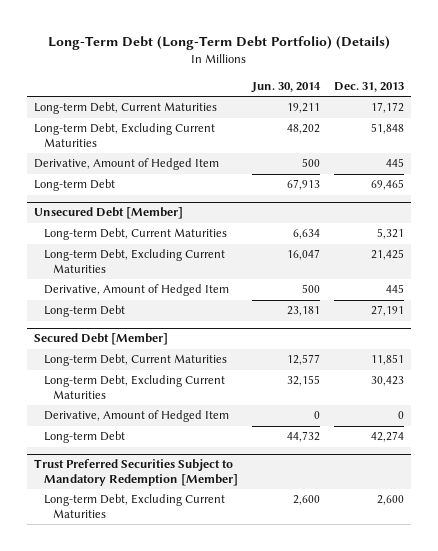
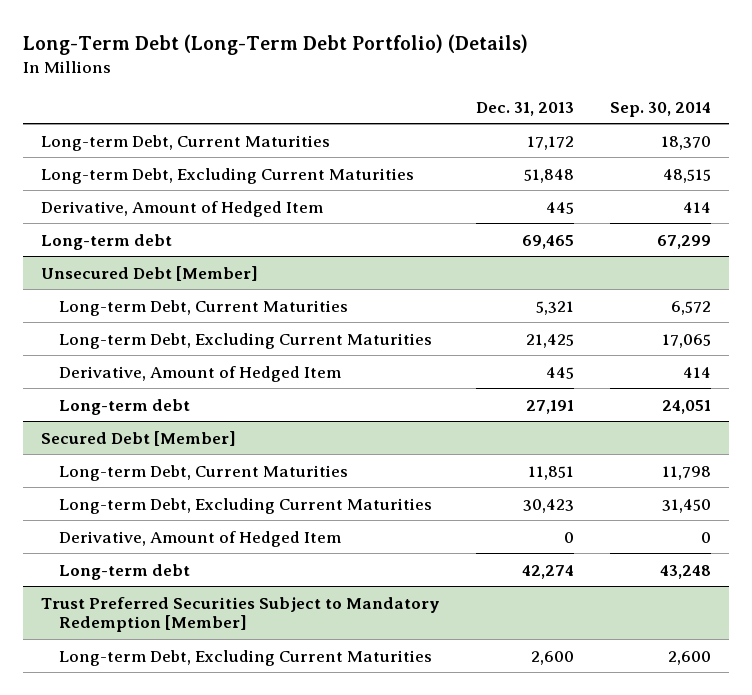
- | Jun. 30, 2014 | Dec. 31, 2013
+ | Dec. 31, 2013 | Sep. 30, 2014
- Long-term Debt | 67,913 | 69,465
+ Long-term debt | 69,465 | 67,299
@ Unsecured Debt [Member]
- Long-term Debt | 23,181 | 27,191
+ Long-term debt | 27,191 | 24,051
@ Secured Debt [Member]
- Long-term Debt | 44,732 | 42,274
+ Long-term debt | 42,274 | 43,248

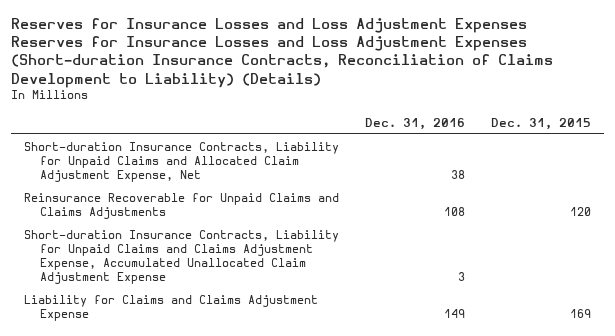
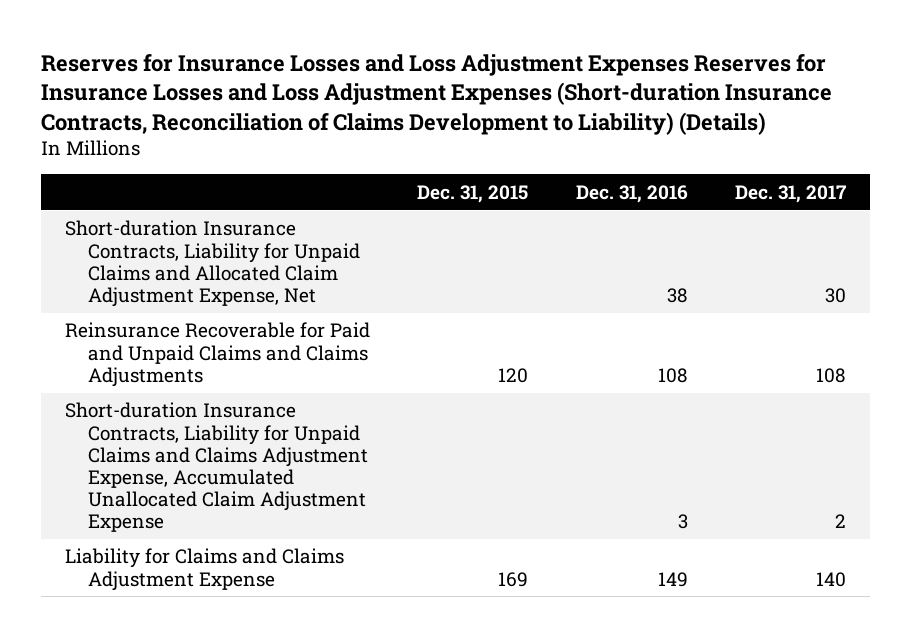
- | Dec. 31, 2016 | Dec. 31, 2015
+ | Dec. 31, 2015 | Dec. 31, 2016 | Dec. 31, 2017
- Reinsurance Recoverable for Unpaid Claims and Claims Adjustments | 108 | 120
+ Reinsurance Recoverable for Paid and Unpaid Claims and Claims Adjustments | 120 | 108 | 108

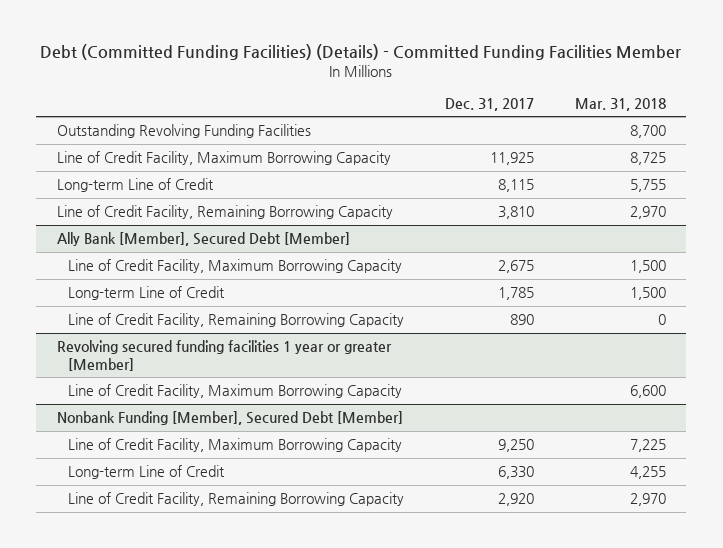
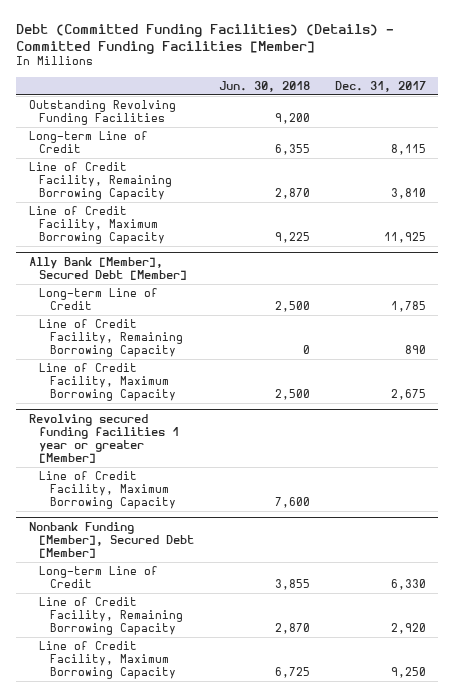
- Debt (Committed Funding Facilities) (Details) - Committed Funding Facilities Member
+ Debt (Committed Funding Facilities) (Details) - Committed Funding Facilities [Member]
- | Dec. 31, 2017 | Mar. 31, 2018
+ | Jun. 30, 2018 | Dec. 31, 2017
moved down: Line of Credit Facility, Maximum Borrowing Capacity | 9,225 | 11,925
@ Ally Bank [Member], Secured Debt [Member]
moved down: Line of Credit Facility, Maximum Borrowing Capacity | 2,500 | 2,675
@ Nonbank Funding [Member], Secured Debt [Member]
moved down: Line of Credit Facility, Maximum Borrowing Capacity | 6,725 | 9,250

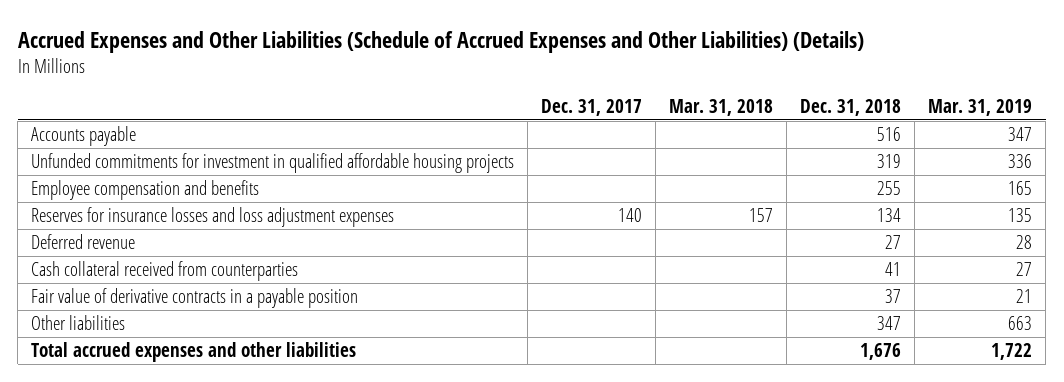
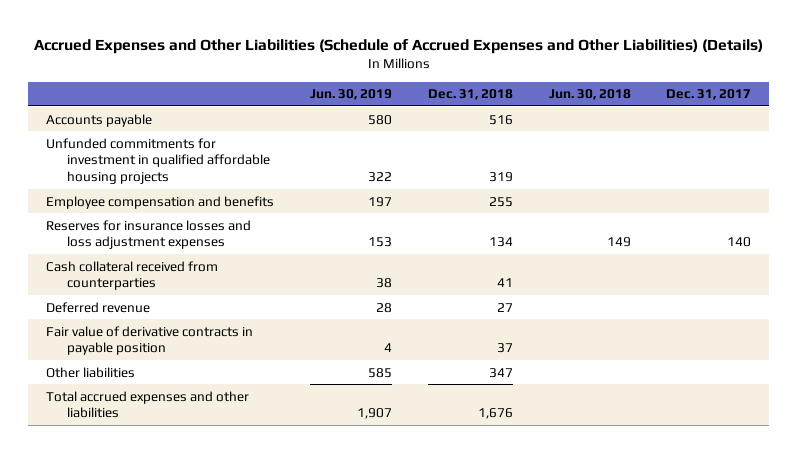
- | Dec. 31, 2017 | Mar. 31, 2018 | Dec. 31, 2018 | Mar. 31, 2019
+ | Jun. 30, 2019 | Dec. 31, 2018 | Jun. 30, 2018 | Dec. 31, 2017
- Fair value of derivative contracts in a payable position | | | 37 | 21
moved down: Deferred revenue | 28 | 27 | |
+ Fair value of derivative contracts in payable position | 4 | 37 | |

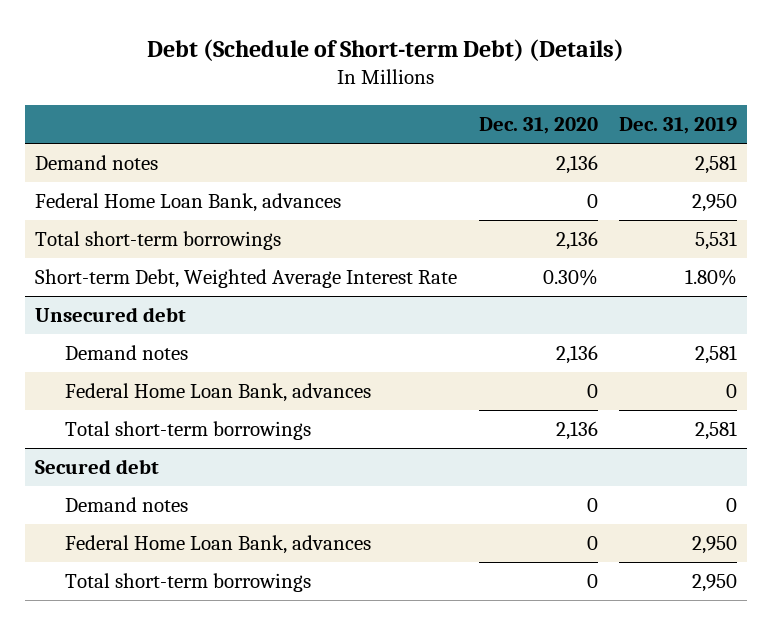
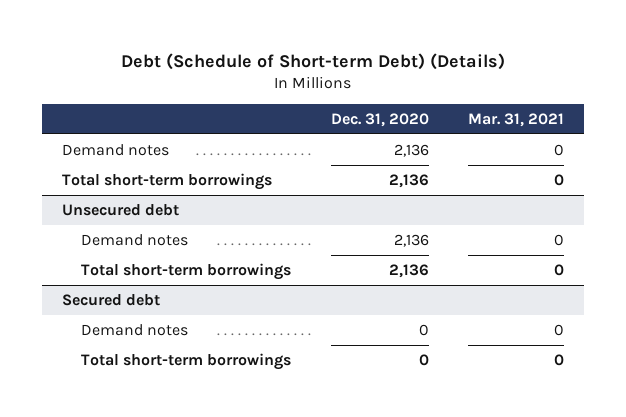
- | Dec. 31, 2020 | Dec. 31, 2019
+ | Dec. 31, 2020 | Mar. 31, 2021
- Federal Home Loan Bank, advances | 0 | 2,950
- Short-term Debt, Weighted Average Interest Rate | 0.30% | 1.80%
@ Unsecured debt
- Federal Home Loan Bank, advances | 0 | 0
@ Secured debt
- Federal Home Loan Bank, advances | 0 | 2,950

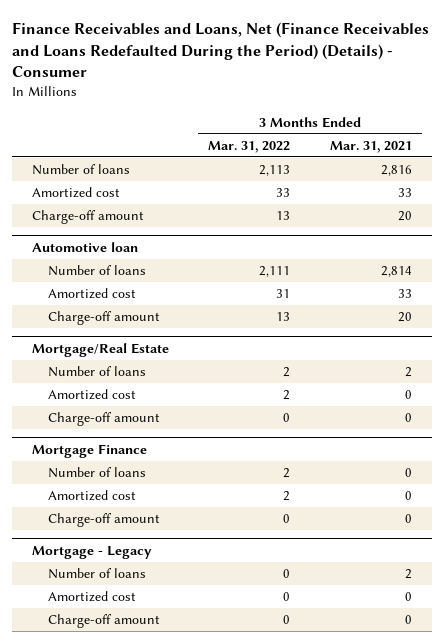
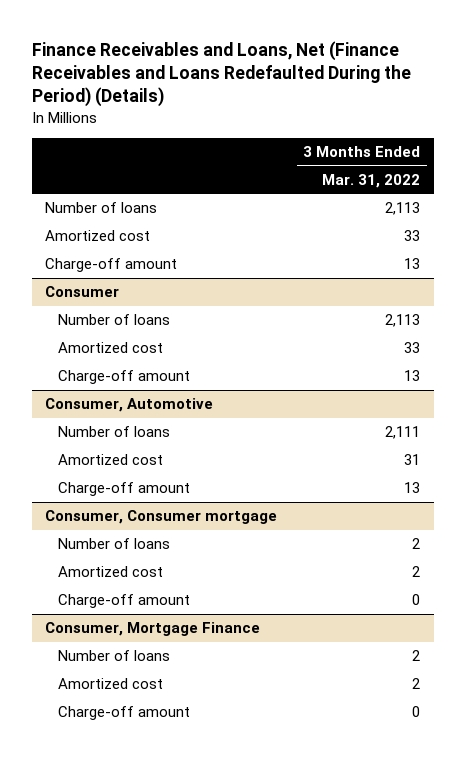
- Finance Receivables and Loans, Net (Finance Receivables and Loans Redefaulted During the Period) (Details) - Consumer
+ Finance Receivables and Loans, Net (Finance Receivables and Loans Redefaulted During the Period) (Details)
- | 3 Months Ended Mar. 31, 2022 | 3 Months Ended Mar. 31, 2021
+ | 3 Months Ended Mar. 31, 2022
- Automotive loan
+ Consumer
+ Number of loans | 2,113
+ Amortized cost | 33
+ Charge-off amount | 13
+ Consumer, Automotive
- Mortgage/Real Estate
+ Consumer, Consumer mortgage
- Mortgage Finance
+ Consumer, Mortgage Finance
- Mortgage - Legacy
- Number of loans | 0 | 2
- Amortized cost | 0 | 0
- Charge-off amount | 0 | 0

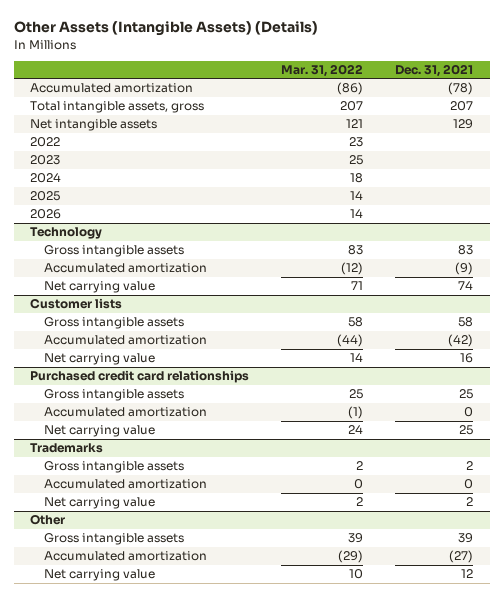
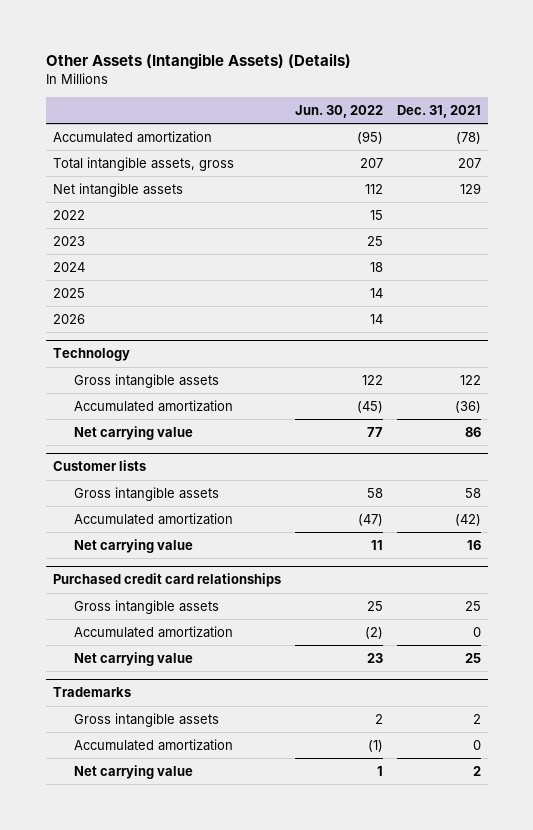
- | Mar. 31, 2022 | Dec. 31, 2021
+ | Jun. 30, 2022 | Dec. 31, 2021
@ Technology
- Gross intangible assets | 83 | 83
- Accumulated amortization | (12) | (9)
- Net carrying value | 71 | 74
+ Gross intangible assets | 122 | 122
+ Accumulated amortization | (45) | (36)
+ Net carrying value | 77 | 86
- Other
- Gross intangible assets | 39 | 39
- Accumulated amortization | (29) | (27)
- Net carrying value | 10 | 12

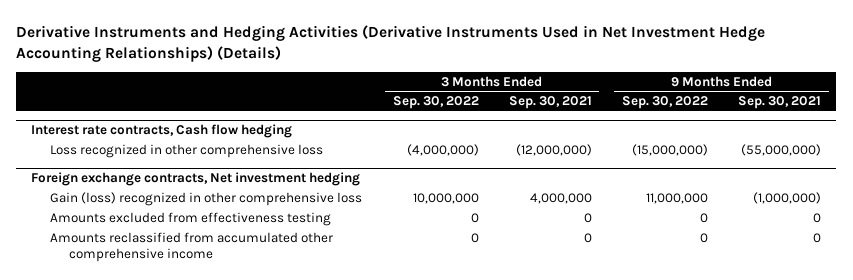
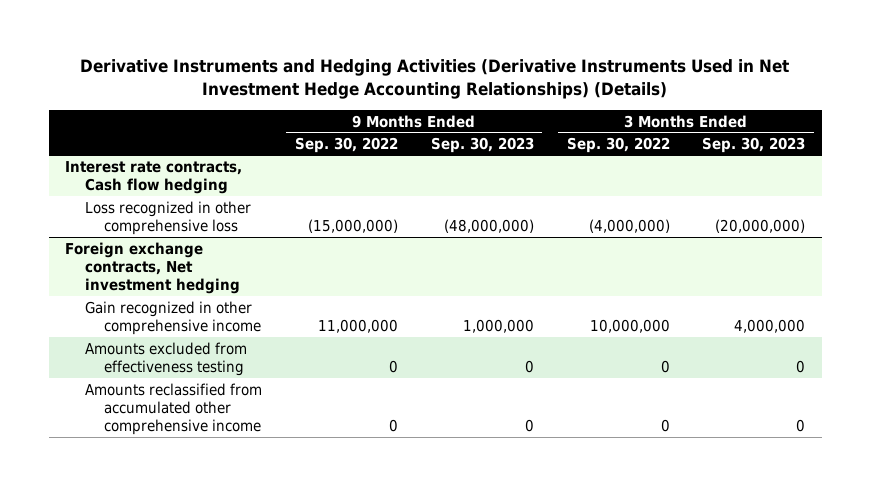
- | 3 Months Ended Sep. 30, 2022 | 3 Months Ended Sep. 30, 2021 | 9 Months Ended Sep. 30, 2022 | 9 Months Ended Sep. 30, 2021
+ | 9 Months Ended Sep. 30, 2022 | 9 Months Ended Sep. 30, 2023 | 3 Months Ended Sep. 30, 2022 | 3 Months Ended Sep. 30, 2023
@ Foreign exchange contracts, Net investment hedging
- Gain (loss) recognized in other comprehensive loss | 10,000,000 | 4,000,000 | 11,000,000 | (1,000,000)
+ Gain recognized in other comprehensive income | 11,000,000 | 1,000,000 | 10,000,000 | 4,000,000

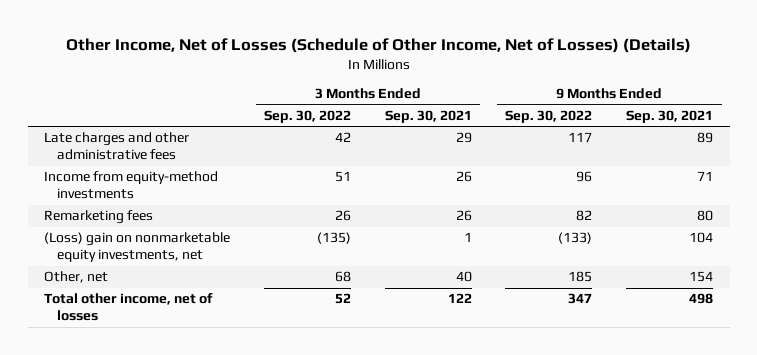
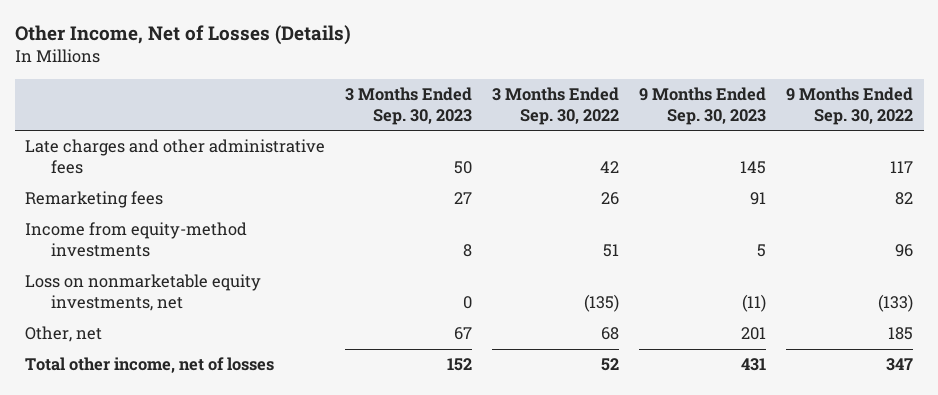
- Other Income, Net of Losses (Schedule of Other Income, Net of Losses) (Details)
+ Other Income, Net of Losses (Details)
- | 3 Months Ended Sep. 30, 2022 | 3 Months Ended Sep. 30, 2021 | 9 Months Ended Sep. 30, 2022 | 9 Months Ended Sep. 30, 2021
+ | 3 Months Ended Sep. 30, 2023 | 3 Months Ended Sep. 30, 2022 | 9 Months Ended Sep. 30, 2023 | 9 Months Ended Sep. 30, 2022
- (Loss) gain on nonmarketable equity investments, net | (135) | 1 | (133) | 104
moved down: Income from equity-method investments | 8 | 51 | 5 | 96
+ Loss on nonmarketable equity investments, net | 0 | (135) | (11) | (133)

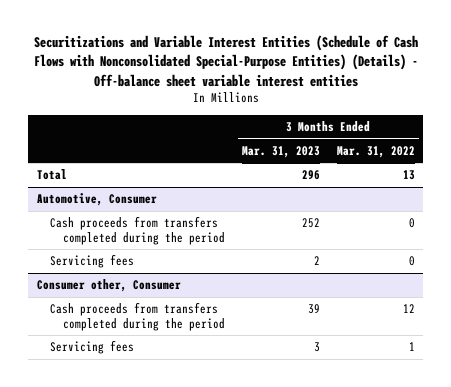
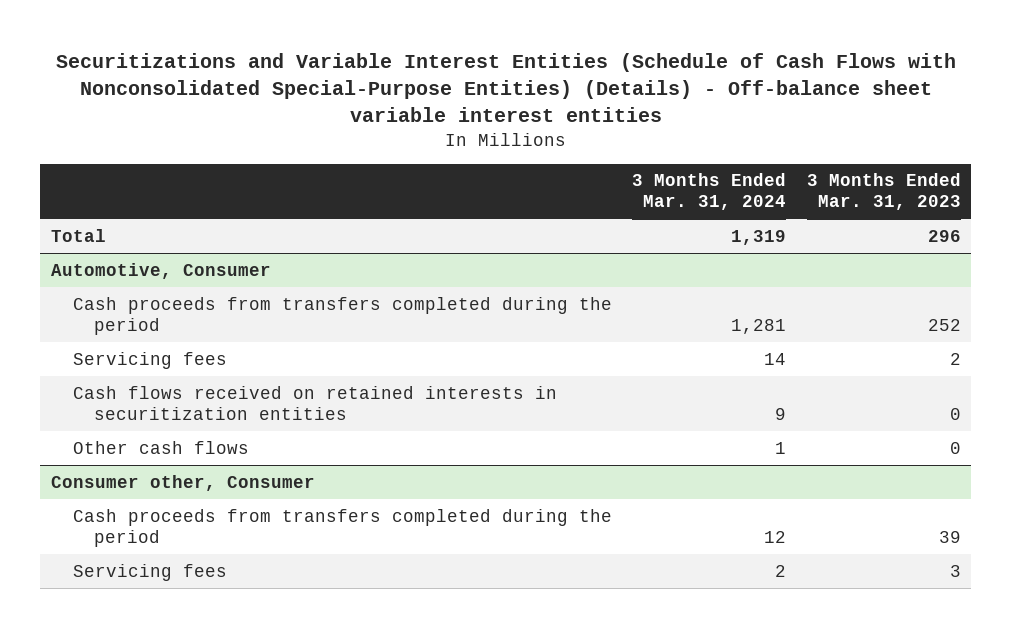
- | 3 Months Ended Mar. 31, 2023 | 3 Months Ended Mar. 31, 2022
+ | 3 Months Ended Mar. 31, 2024 | 3 Months Ended Mar. 31, 2023
@ Automotive, Consumer
+ Cash flows received on retained interests in securitization entities | 9 | 0
+ Other cash flows | 1 | 0

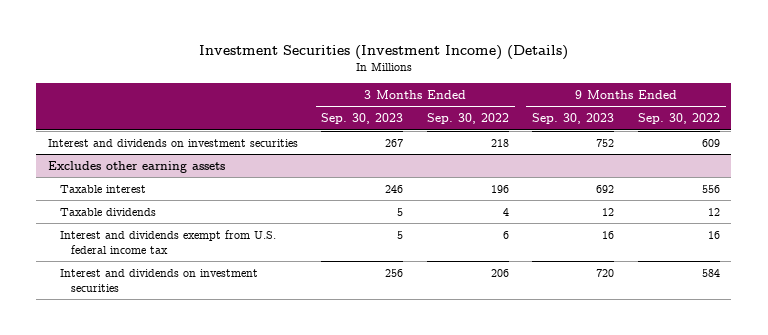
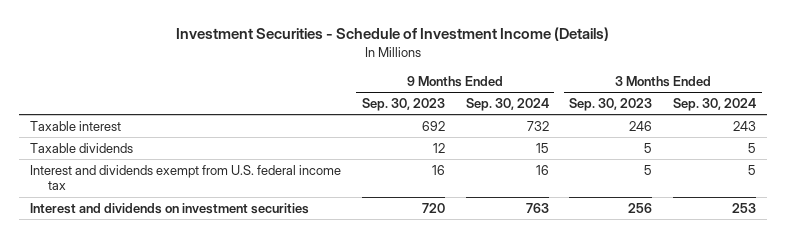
- Investment Securities (Investment Income) (Details)
+ Investment Securities - Schedule of Investment Income (Details)
- | 3 Months Ended Sep. 30, 2023 | 3 Months Ended Sep. 30, 2022 | 9 Months Ended Sep. 30, 2023 | 9 Months Ended Sep. 30, 2022
+ | 9 Months Ended Sep. 30, 2023 | 9 Months Ended Sep. 30, 2024 | 3 Months Ended Sep. 30, 2023 | 3 Months Ended Sep. 30, 2024
- Interest and dividends on investment securities | 267 | 218 | 752 | 609
- Excludes other earning assets

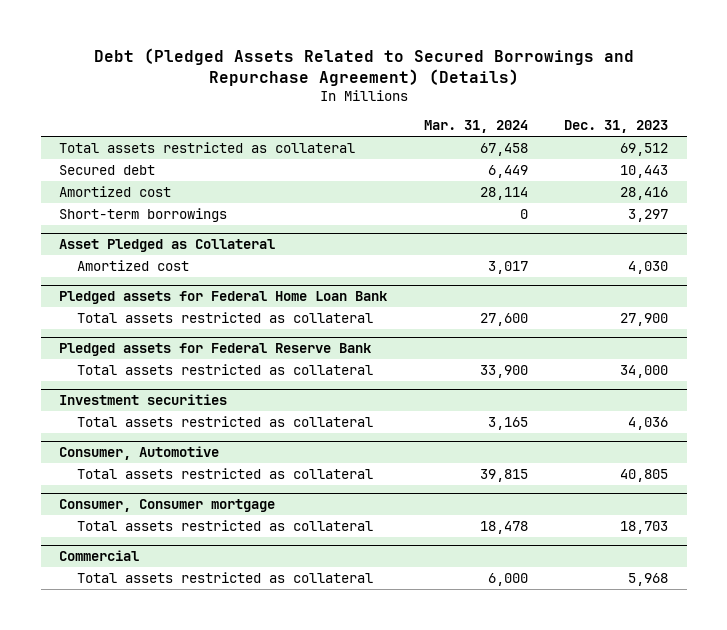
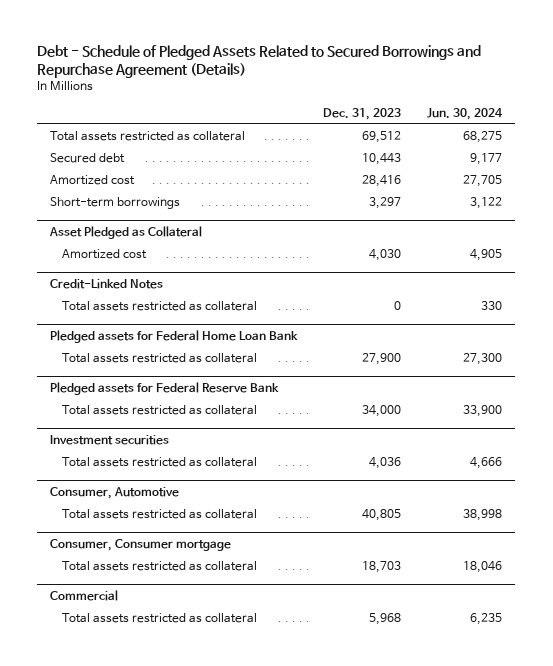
- Debt (Pledged Assets Related to Secured Borrowings and Repurchase Agreement) (Details)
+ Debt - Schedule of Pledged Assets Related to Secured Borrowings and Repurchase Agreement (Details)
- | Mar. 31, 2024 | Dec. 31, 2023
+ | Dec. 31, 2023 | Jun. 30, 2024
+ Credit-Linked Notes
+ Total assets restricted as collateral | 0 | 330

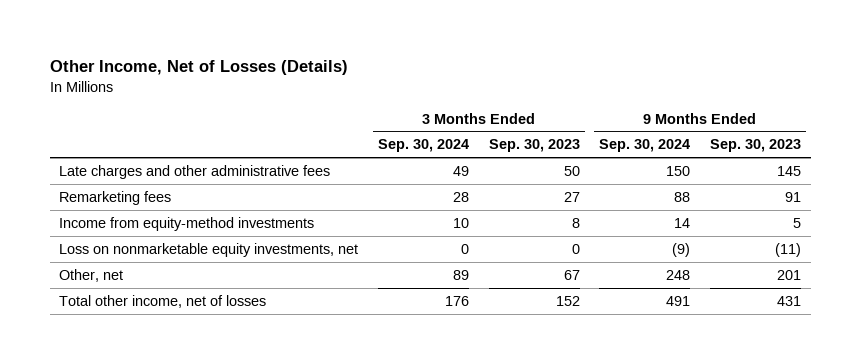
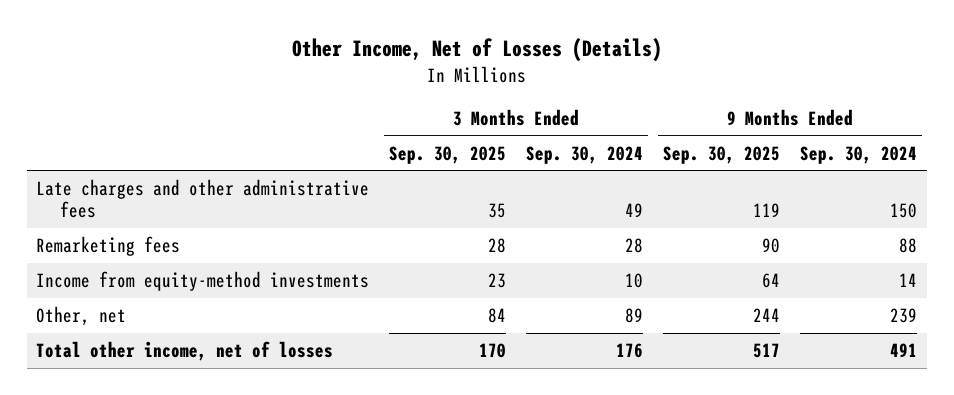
- | 3 Months Ended Sep. 30, 2024 | 3 Months Ended Sep. 30, 2023 | 9 Months Ended Sep. 30, 2024 | 9 Months Ended Sep. 30, 2023
+ | 3 Months Ended Sep. 30, 2025 | 3 Months Ended Sep. 30, 2024 | 9 Months Ended Sep. 30, 2025 | 9 Months Ended Sep. 30, 2024
- Loss on nonmarketable equity investments, net | 0 | 0 | (9) | (11)
- Other, net | 89 | 67 | 248 | 201
+ Other, net | 84 | 89 | 244 | 239

